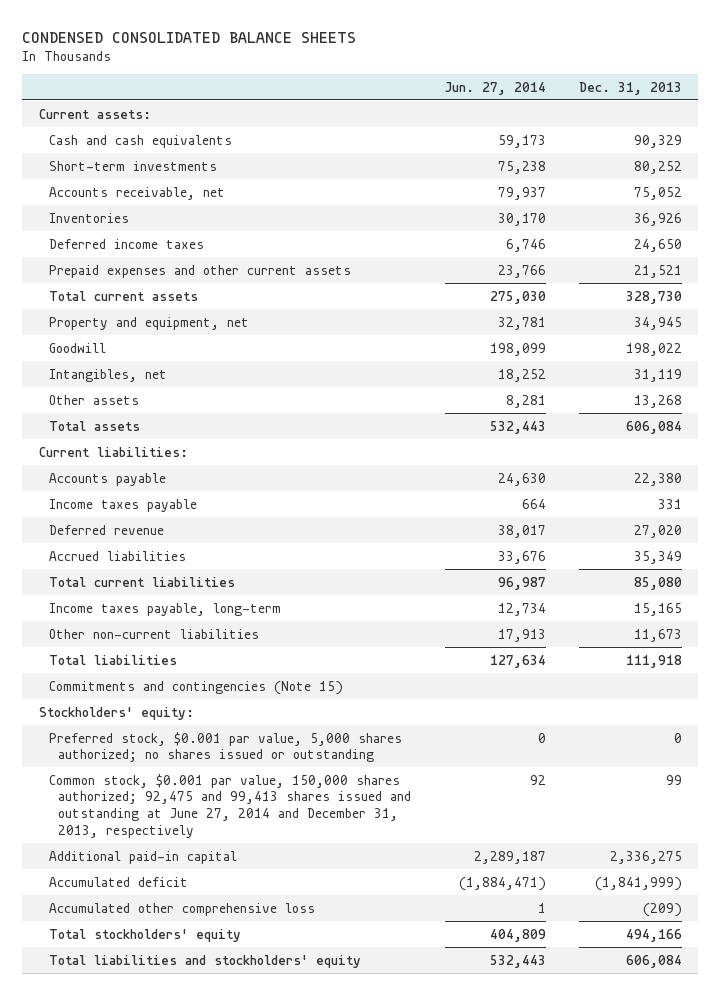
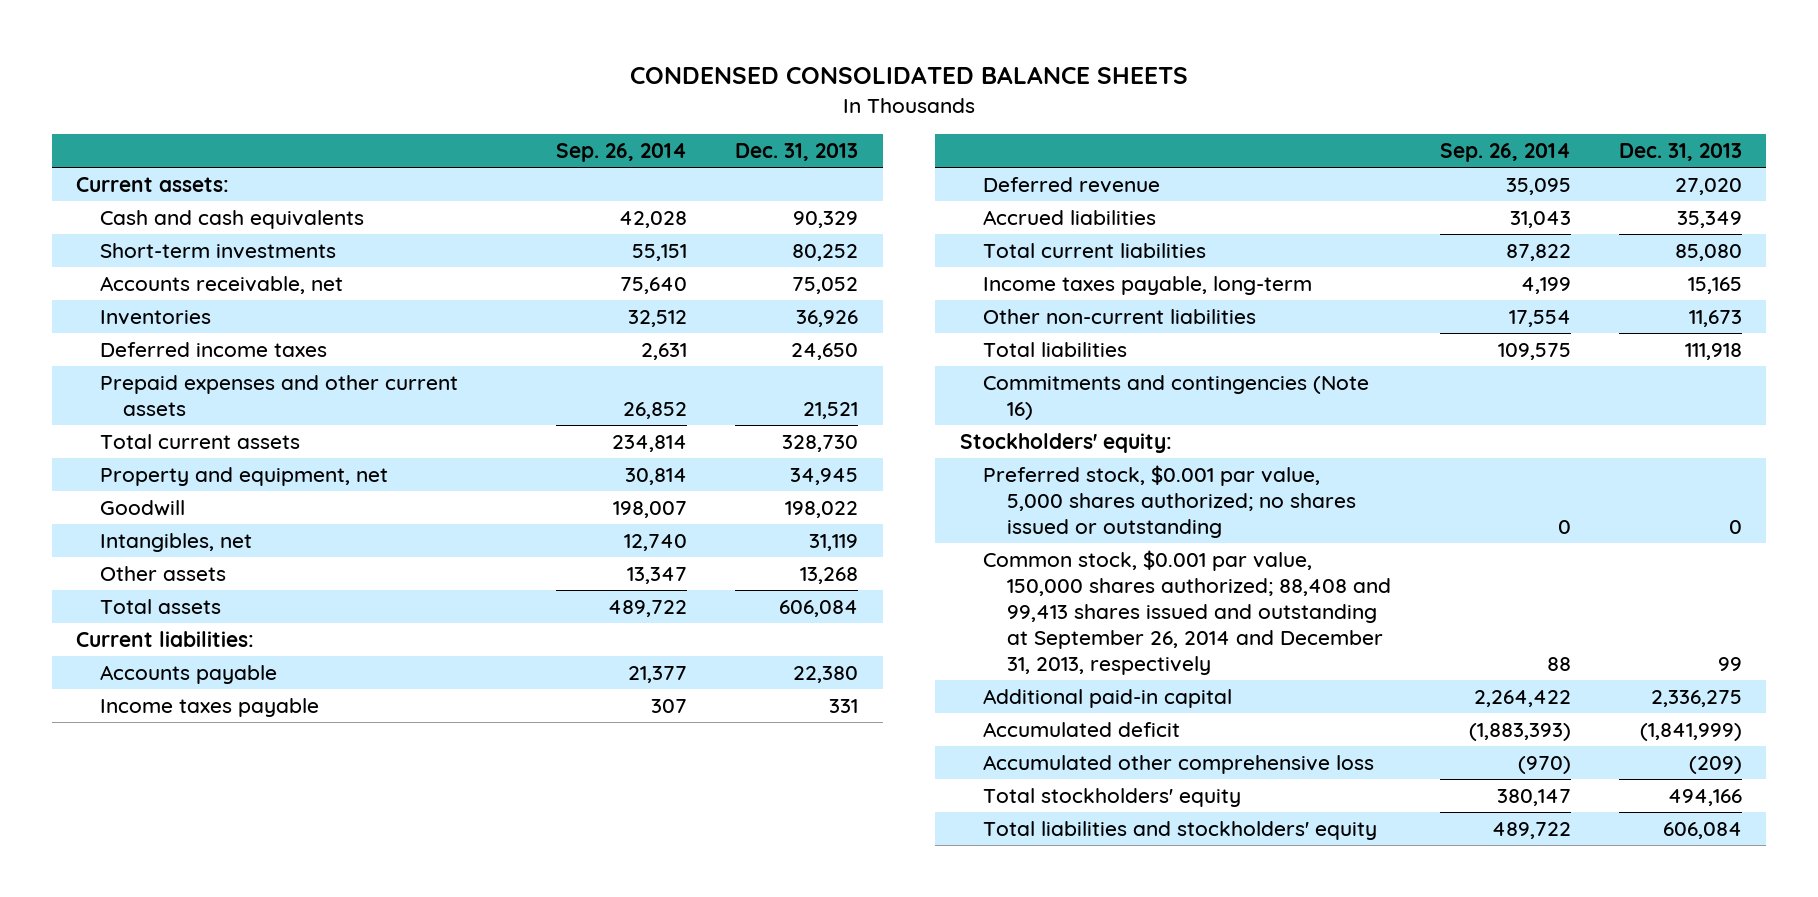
- | Jun. 27, 2014 | Dec. 31, 2013
+ | Sep. 26, 2014 | Dec. 31, 2013
- Commitments and contingencies (Note 15)
+ Commitments and contingencies (Note 16)
- Common stock, $0.001 par value, 150,000 shares authorized; 92,475 and 99,413 shares issued and outstanding at June 27, 2014 and December 31, 2013, respectively | 92 | 99
+ Common stock, $0.001 par value, 150,000 shares authorized; 88,408 and 99,413 shares issued and outstanding at September 26, 2014 and December 31, 2013, respectively | 88 | 99

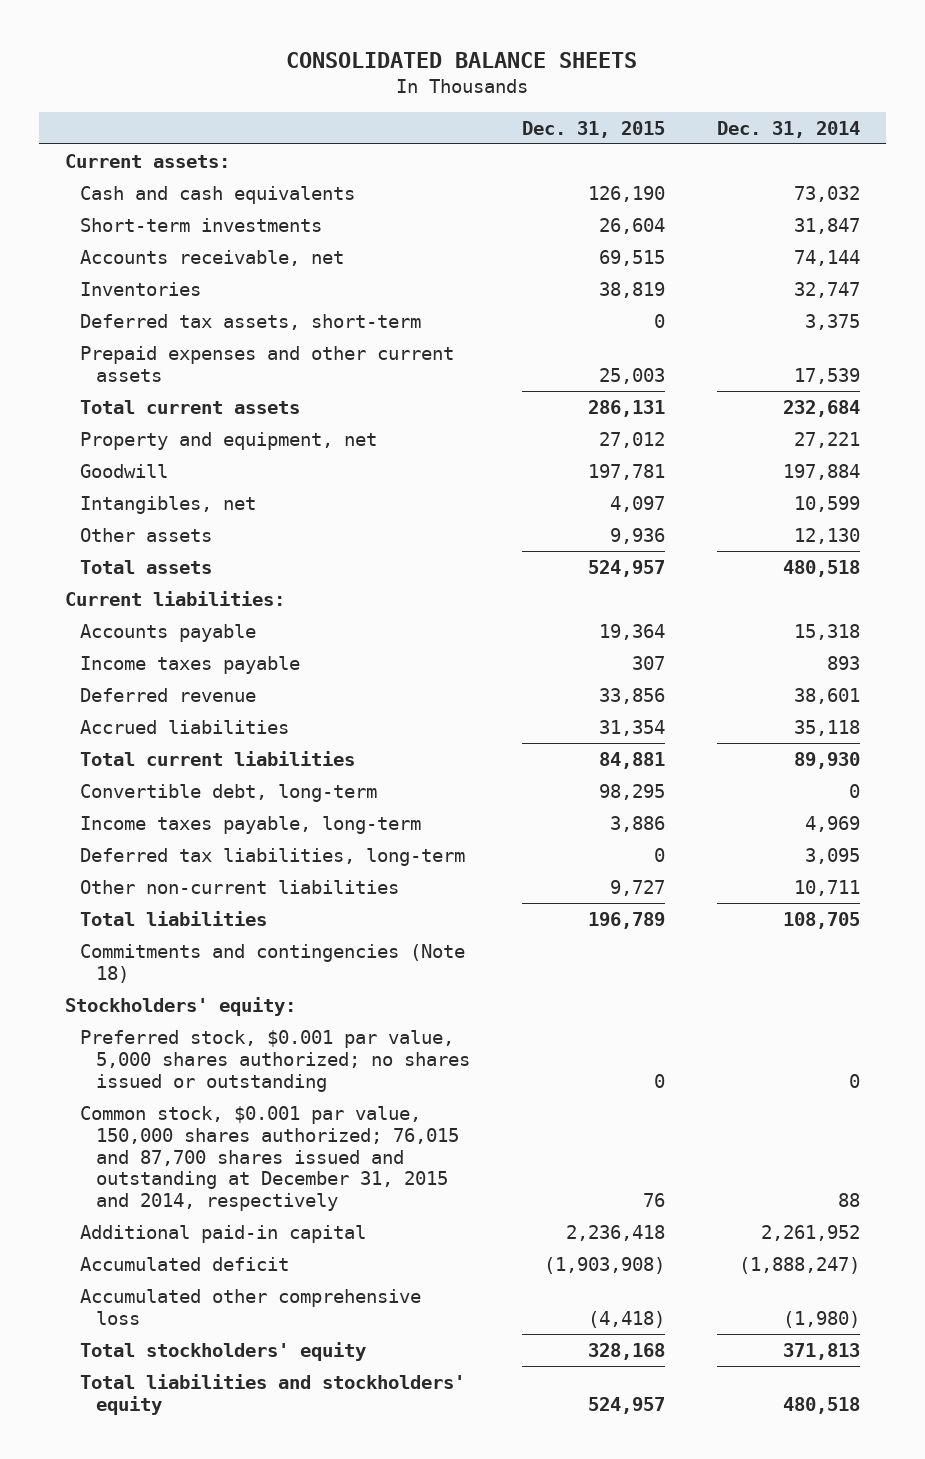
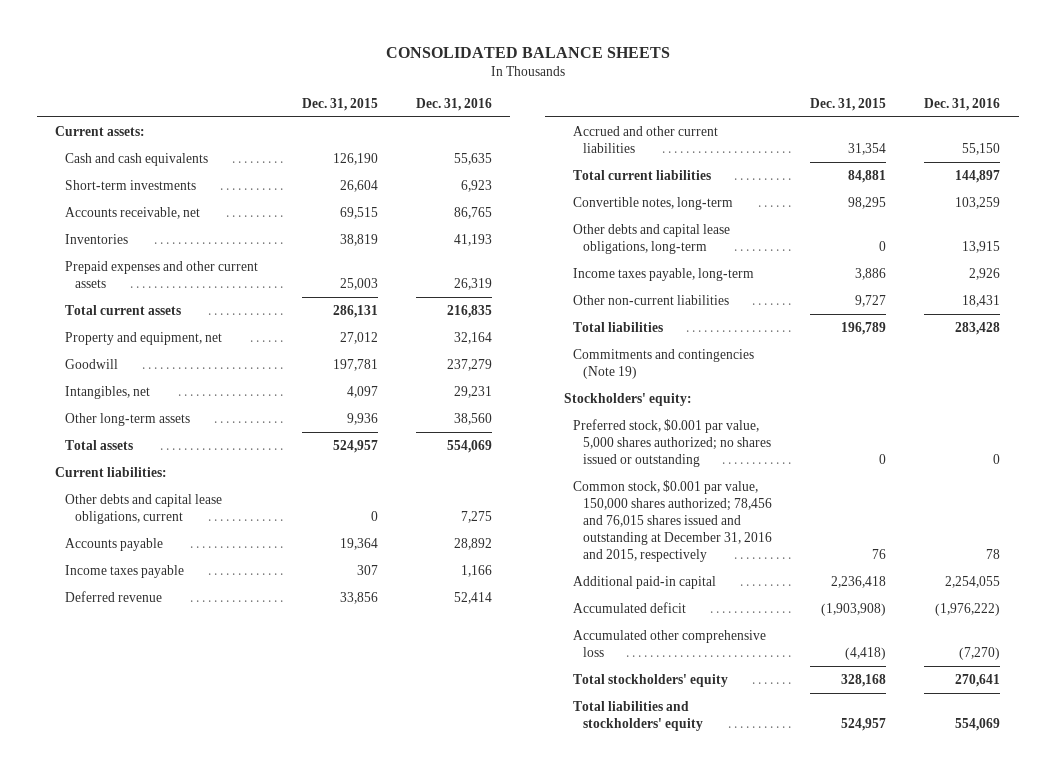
- | Dec. 31, 2015 | Dec. 31, 2014
+ | Dec. 31, 2015 | Dec. 31, 2016
- Deferred tax assets, short-term | 0 | 3,375
- Other assets | 9,936 | 12,130
+ Other long-term assets | 9,936 | 38,560
+ Other debts and capital lease obligations, current | 0 | 7,275
- Accrued liabilities | 31,354 | 35,118
+ Accrued and other current liabilities | 31,354 | 55,150
- Convertible debt, long-term | 98,295 | 0
+ Convertible notes, long-term | 98,295 | 103,259
+ Other debts and capital lease obligations, long-term | 0 | 13,915
- Deferred tax liabilities, long-term | 0 | 3,095
- Commitments and contingencies (Note 18)
+ Commitments and contingencies (Note 19)
- Common stock, $0.001 par value, 150,000 shares authorized; 76,015 and 87,700 shares issued and outstanding at December 31, 2015 and 2014, respectively | 76 | 88
+ Common stock, $0.001 par value, 150,000 shares authorized; 78,456 and 76,015 shares issued and outstanding at December 31, 2016 and 2015, respectively | 76 | 78

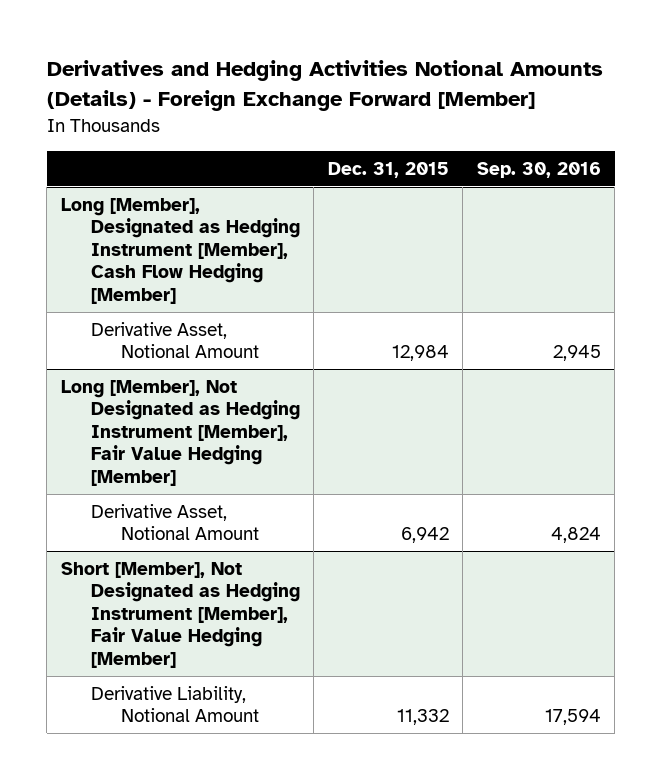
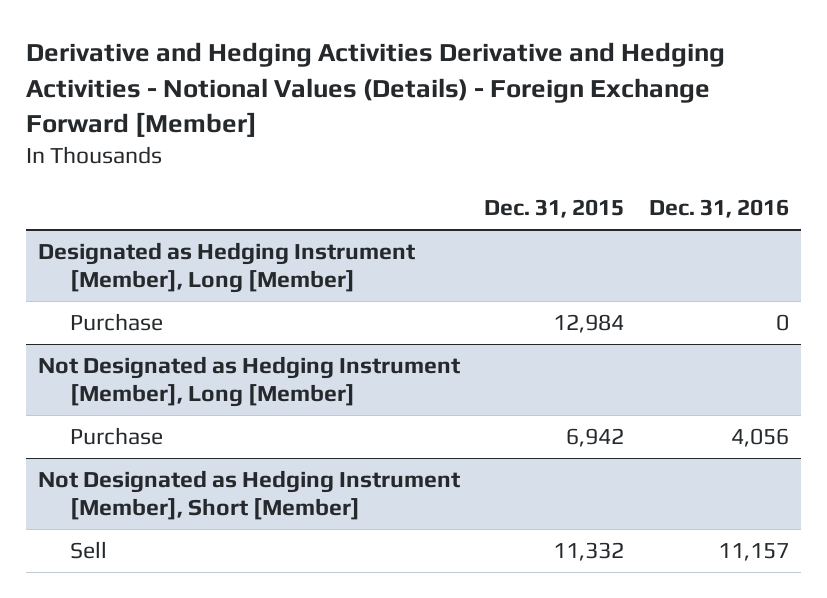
- Derivatives and Hedging Activities Notional Amounts (Details) - Foreign Exchange Forward [Member]
+ Derivative and Hedging Activities Derivative and Hedging Activities - Notional Values (Details) - Foreign Exchange Forward [Member]
- | Dec. 31, 2015 | Sep. 30, 2016
+ | Dec. 31, 2015 | Dec. 31, 2016
- Long [Member], Designated as Hedging Instrument [Member], Cash Flow Hedging [Member]
- Derivative Asset, Notional Amount | 12,984 | 2,945
- Long [Member], Not Designated as Hedging Instrument [Member], Fair Value Hedging [Member]
- Derivative Asset, Notional Amount | 6,942 | 4,824
- Short [Member], Not Designated as Hedging Instrument [Member], Fair Value Hedging [Member]
- Derivative Liability, Notional Amount | 11,332 | 17,594
+ Designated as Hedging Instrument [Member], Long [Member]
+ Purchase | 12,984 | 0
+ Not Designated as Hedging Instrument [Member], Long [Member]
+ Purchase | 6,942 | 4,056
+ Not Designated as Hedging Instrument [Member], Short [Member]
+ Sell | 11,332 | 11,157

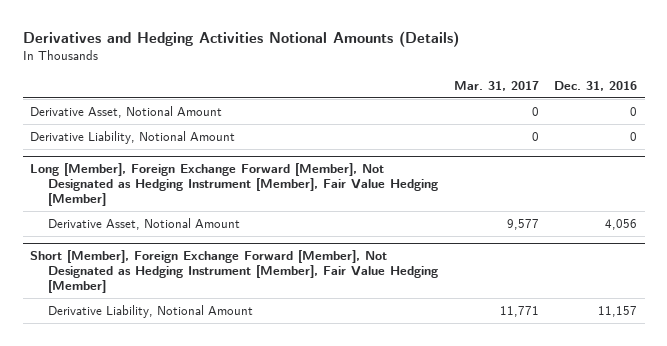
- Derivative and Hedging Activities Derivative and Hedging Activities - Notional Values (Details) - Foreign Exchange Forward [Member]
+ Derivatives and Hedging Activities Notional Amounts (Details)
- | Dec. 31, 2015 | Dec. 31, 2016
+ | Mar. 31, 2017 | Dec. 31, 2016
- Designated as Hedging Instrument [Member], Long [Member]
- Purchase | 12,984 | 0
- Not Designated as Hedging Instrument [Member], Long [Member]
- Purchase | 6,942 | 4,056
- Not Designated as Hedging Instrument [Member], Short [Member]
- Sell | 11,332 | 11,157
+ Derivative Asset, Notional Amount | 0 | 0
+ Derivative Liability, Notional Amount | 0 | 0
+ Long [Member], Foreign Exchange Forward [Member], Not Designated as Hedging Instrument [Member], Fair Value Hedging [Member]
+ Derivative Asset, Notional Amount | 9,577 | 4,056
+ Short [Member], Foreign Exchange Forward [Member], Not Designated as Hedging Instrument [Member], Fair Value Hedging [Member]
+ Derivative Liability, Notional Amount | 11,771 | 11,157

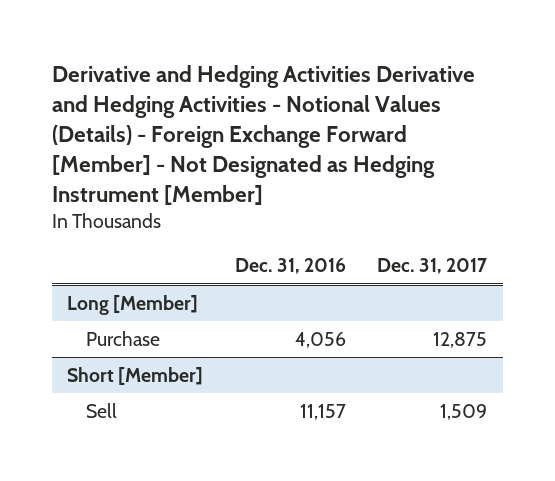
- Derivatives and Hedging Activities Notional Amounts (Details)
+ Derivative and Hedging Activities Derivative and Hedging Activities - Notional Values (Details) - Foreign Exchange Forward [Member] - Not Designated as Hedging Instrument [Member]
- | Mar. 31, 2017 | Dec. 31, 2016
+ | Dec. 31, 2016 | Dec. 31, 2017
- Derivative Asset, Notional Amount | 0 | 0
- Derivative Liability, Notional Amount | 0 | 0
- Long [Member], Foreign Exchange Forward [Member], Not Designated as Hedging Instrument [Member], Fair Value Hedging [Member]
- Derivative Asset, Notional Amount | 9,577 | 4,056
- Short [Member], Foreign Exchange Forward [Member], Not Designated as Hedging Instrument [Member], Fair Value Hedging [Member]
- Derivative Liability, Notional Amount | 11,771 | 11,157
+ Long [Member]
+ Purchase | 4,056 | 12,875
+ Short [Member]
+ Sell | 11,157 | 1,509

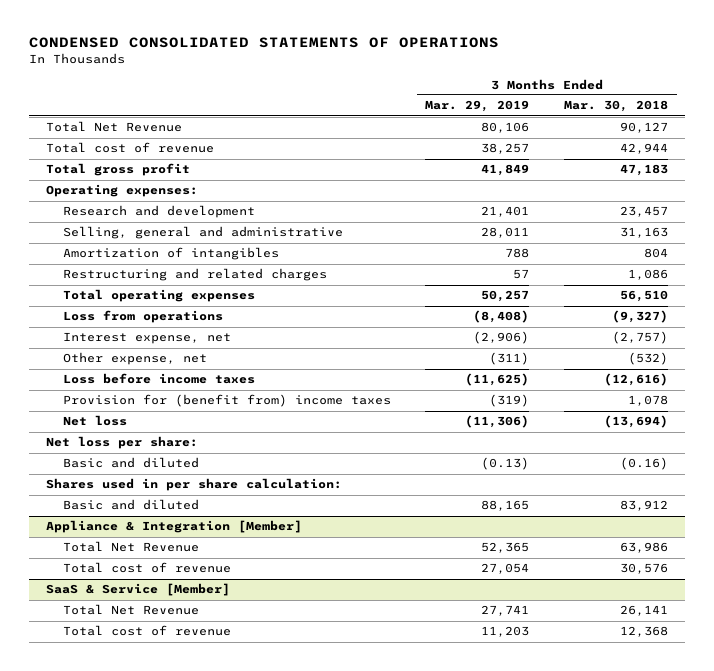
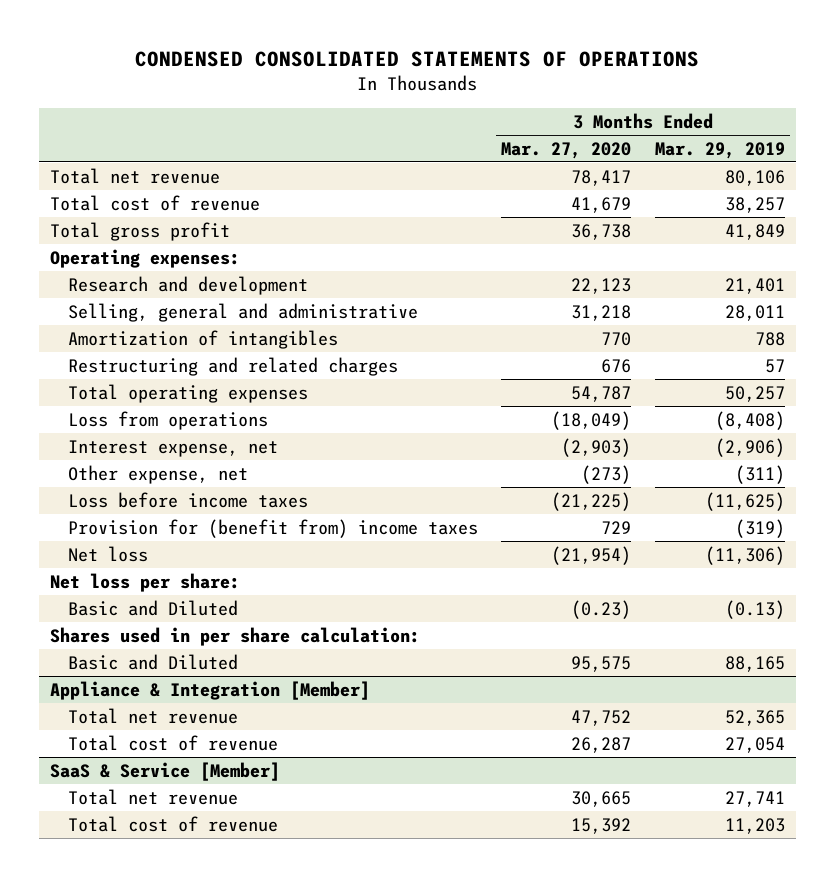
- | 3 Months Ended Mar. 29, 2019 | 3 Months Ended Mar. 30, 2018
+ | 3 Months Ended Mar. 27, 2020 | 3 Months Ended Mar. 29, 2019
- Total Net Revenue | 80,106 | 90,127
+ Total net revenue | 78,417 | 80,106
- Basic and diluted | (0.13) | (0.16)
+ Basic and Diluted | (0.23) | (0.13)
- Basic and diluted | 88,165 | 83,912
+ Basic and Diluted | 95,575 | 88,165
@ Appliance & Integration [Member]
- Total Net Revenue | 52,365 | 63,986
+ Total net revenue | 47,752 | 52,365
@ SaaS & Service [Member]
- Total Net Revenue | 27,741 | 26,141
+ Total net revenue | 30,665 | 27,741

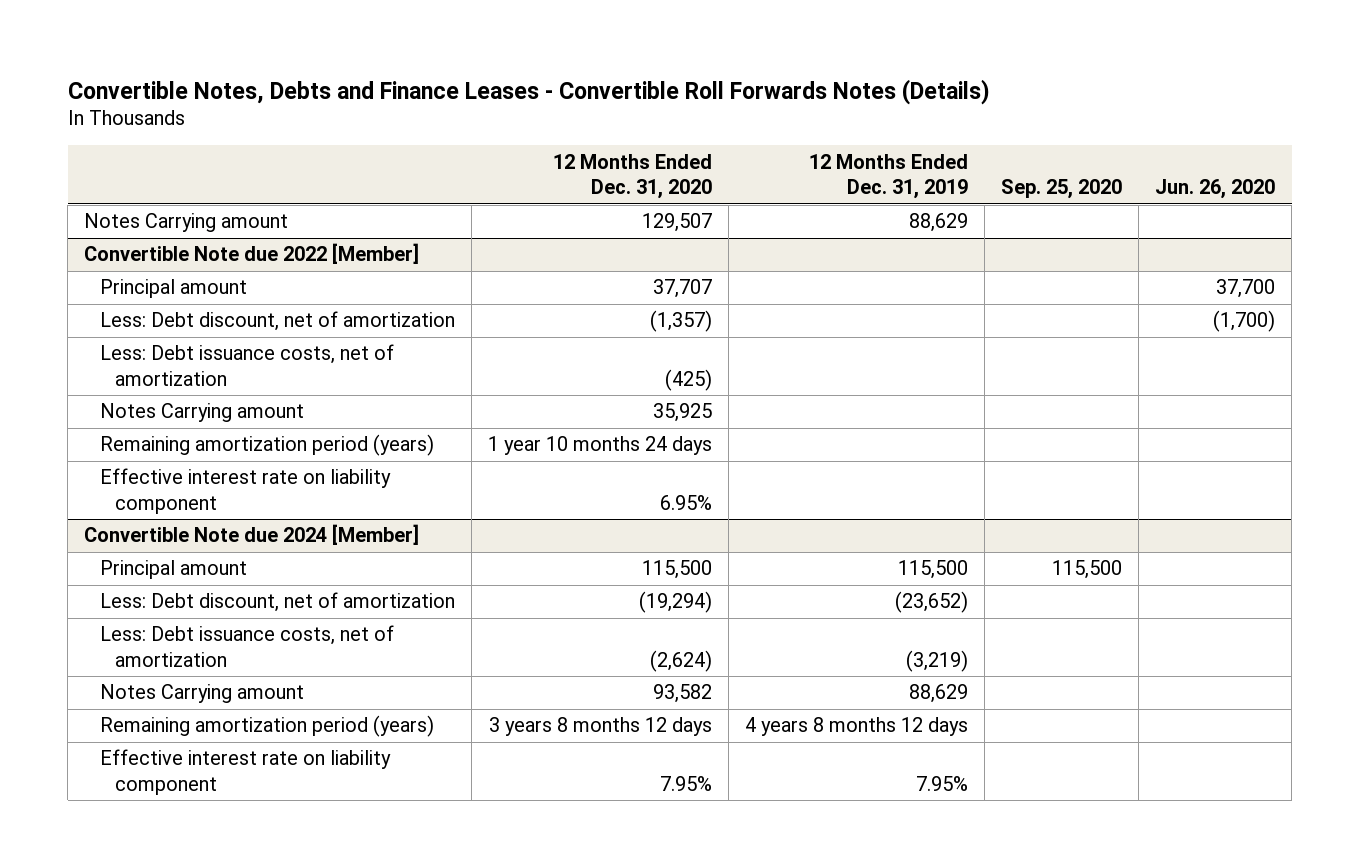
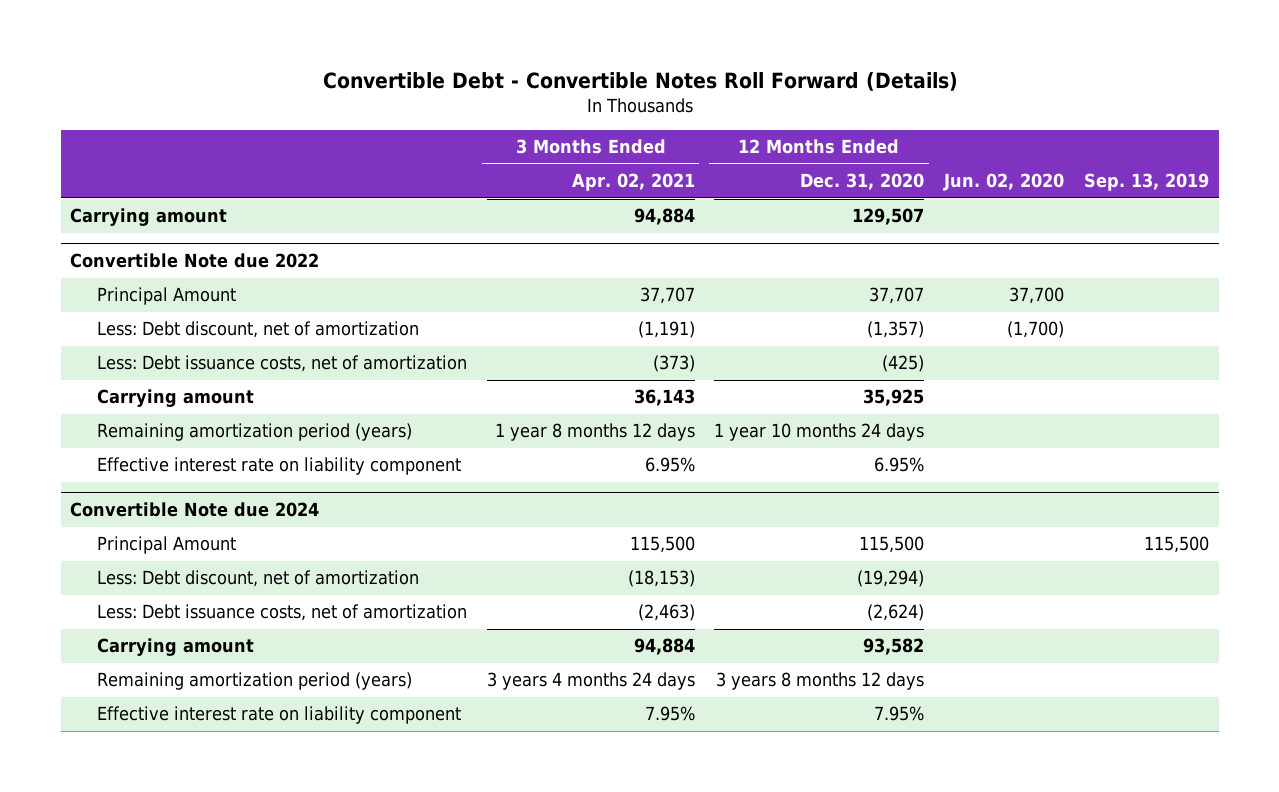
- Convertible Notes, Debts and Finance Leases - Convertible Roll Forwards Notes (Details)
+ Convertible Debt - Convertible Notes Roll Forward (Details)
- | 12 Months Ended Dec. 31, 2020 | 12 Months Ended Dec. 31, 2019 | Sep. 25, 2020 | Jun. 26, 2020
+ | 3 Months Ended Apr. 02, 2021 | 12 Months Ended Dec. 31, 2020 | Jun. 02, 2020 | Sep. 13, 2019
- Notes Carrying amount | 129,507 | 88,629 | |
- Convertible Note due 2022 [Member]
- Principal amount | 37,707 | | | 37,700
+ Carrying amount | 94,884 | 129,507 | |
+ Convertible Note due 2022
+ Principal Amount | 37,707 | 37,707 | 37,700 |
- Notes Carrying amount | 35,925 | | |
+ Carrying amount | 36,143 | 35,925 | |
- Convertible Note due 2024 [Member]
- Principal amount | 115,500 | 115,500 | 115,500 |
+ Convertible Note due 2024
+ Principal Amount | 115,500 | 115,500 | | 115,500
- Notes Carrying amount | 93,582 | 88,629 | |
+ Carrying amount | 94,884 | 93,582 | |

